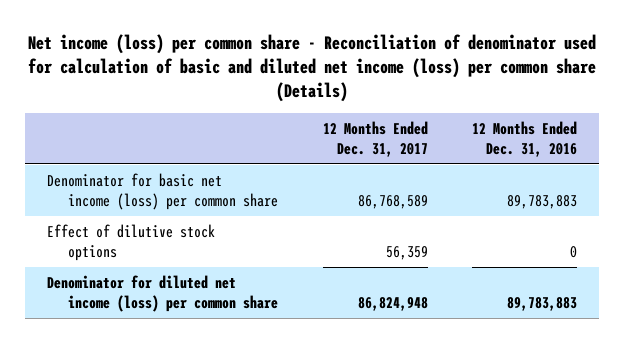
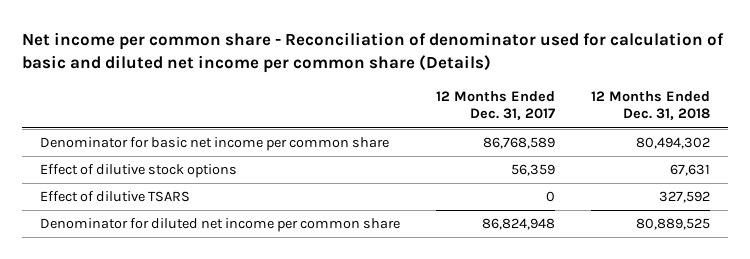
- Net income (loss) per common share - Reconciliation of denominator used for calculation of basic and diluted net income (loss) per common share (Details)
+ Net income per common share - Reconciliation of denominator used for calculation of basic and diluted net income per common share (Details)
- | 12 Months Ended Dec. 31, 2017 | 12 Months Ended Dec. 31, 2016
+ | 12 Months Ended Dec. 31, 2017 | 12 Months Ended Dec. 31, 2018
- Denominator for basic net income (loss) per common share | 86,768,589 | 89,783,883
+ Denominator for basic net income per common share | 86,768,589 | 80,494,302
- Denominator for diluted net income (loss) per common share | 86,824,948 | 89,783,883
+ Effect of dilutive TSARS | 0 | 327,592
+ Denominator for diluted net income per common share | 86,824,948 | 80,889,525

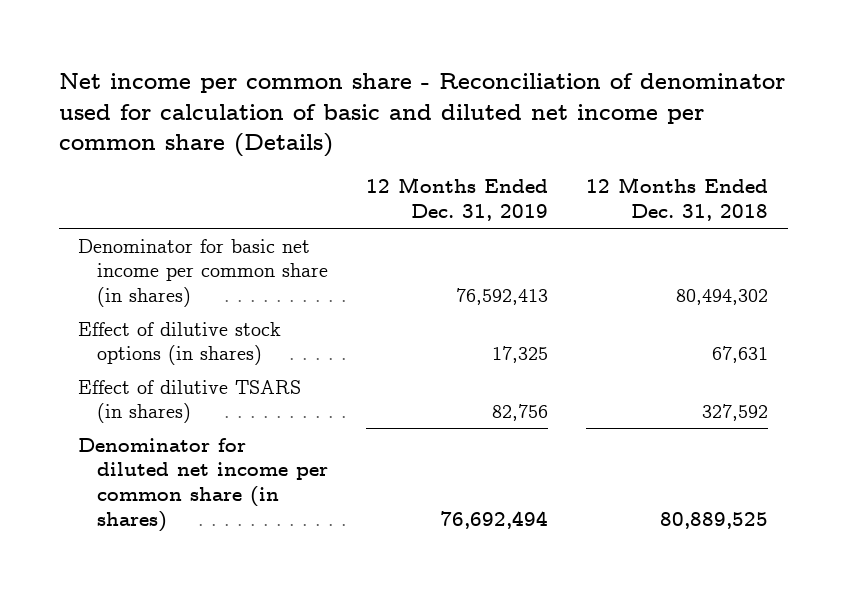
- | 12 Months Ended Dec. 31, 2017 | 12 Months Ended Dec. 31, 2018
+ | 12 Months Ended Dec. 31, 2019 | 12 Months Ended Dec. 31, 2018
- Denominator for basic net income per common share | 86,768,589 | 80,494,302
- Effect of dilutive stock options | 56,359 | 67,631
- Effect of dilutive TSARS | 0 | 327,592
- Denominator for diluted net income per common share | 86,824,948 | 80,889,525
+ Denominator for basic net income per common share (in shares) | 76,592,413 | 80,494,302
+ Effect of dilutive stock options (in shares) | 17,325 | 67,631
+ Effect of dilutive TSARS (in shares) | 82,756 | 327,592
+ Denominator for diluted net income per common share (in shares) | 76,692,494 | 80,889,525

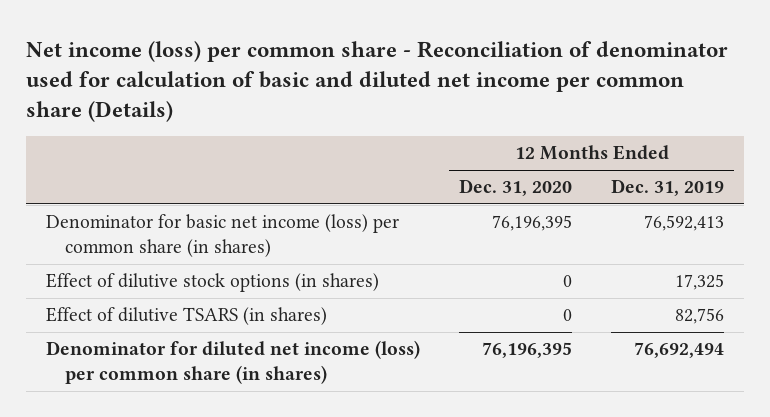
- Net income per common share - Reconciliation of denominator used for calculation of basic and diluted net income per common share (Details)
+ Net income (loss) per common share - Reconciliation of denominator used for calculation of basic and diluted net income per common share (Details)
- | 12 Months Ended Dec. 31, 2019 | 12 Months Ended Dec. 31, 2018
+ | 12 Months Ended Dec. 31, 2020 | 12 Months Ended Dec. 31, 2019
- Denominator for basic net income per common share (in shares) | 76,592,413 | 80,494,302
+ Denominator for basic net income (loss) per common share (in shares) | 76,196,395 | 76,592,413
- Denominator for diluted net income per common share (in shares) | 76,692,494 | 80,889,525
+ Denominator for diluted net income (loss) per common share (in shares) | 76,196,395 | 76,692,494

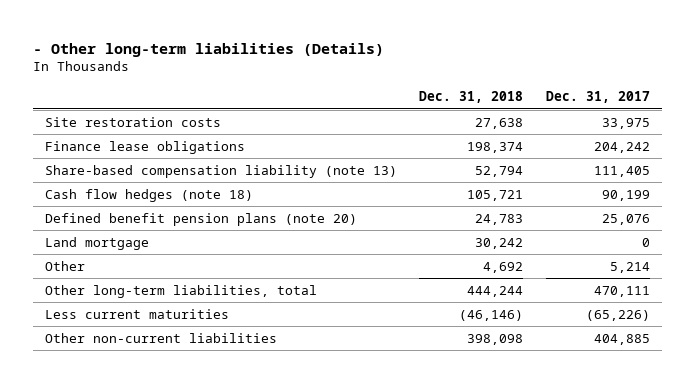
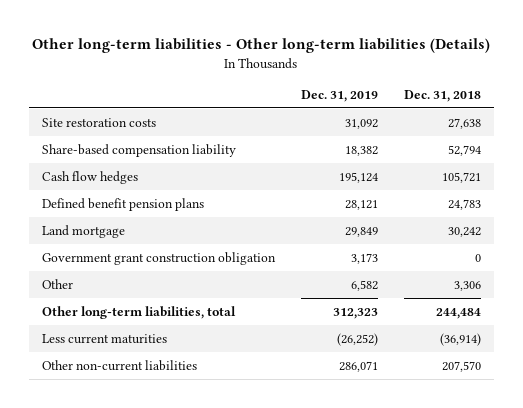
- - Other long-term liabilities (Details)
+ Other long-term liabilities - Other long-term liabilities (Details)
- | Dec. 31, 2018 | Dec. 31, 2017
+ | Dec. 31, 2019 | Dec. 31, 2018
- Finance lease obligations | 198,374 | 204,242
- Share-based compensation liability (note 13) | 52,794 | 111,405
- Cash flow hedges (note 18) | 105,721 | 90,199
- Defined benefit pension plans (note 20) | 24,783 | 25,076
+ Share-based compensation liability | 18,382 | 52,794
+ Cash flow hedges | 195,124 | 105,721
+ Defined benefit pension plans | 28,121 | 24,783
- Other | 4,692 | 5,214
- Other long-term liabilities, total | 444,244 | 470,111
- Less current maturities | (46,146) | (65,226)
- Other non-current liabilities | 398,098 | 404,885
+ Government grant construction obligation | 3,173 | 0
+ Other | 6,582 | 3,306
+ Other long-term liabilities, total | 312,323 | 244,484
+ Less current maturities | (26,252) | (36,914)
+ Other non-current liabilities | 286,071 | 207,570

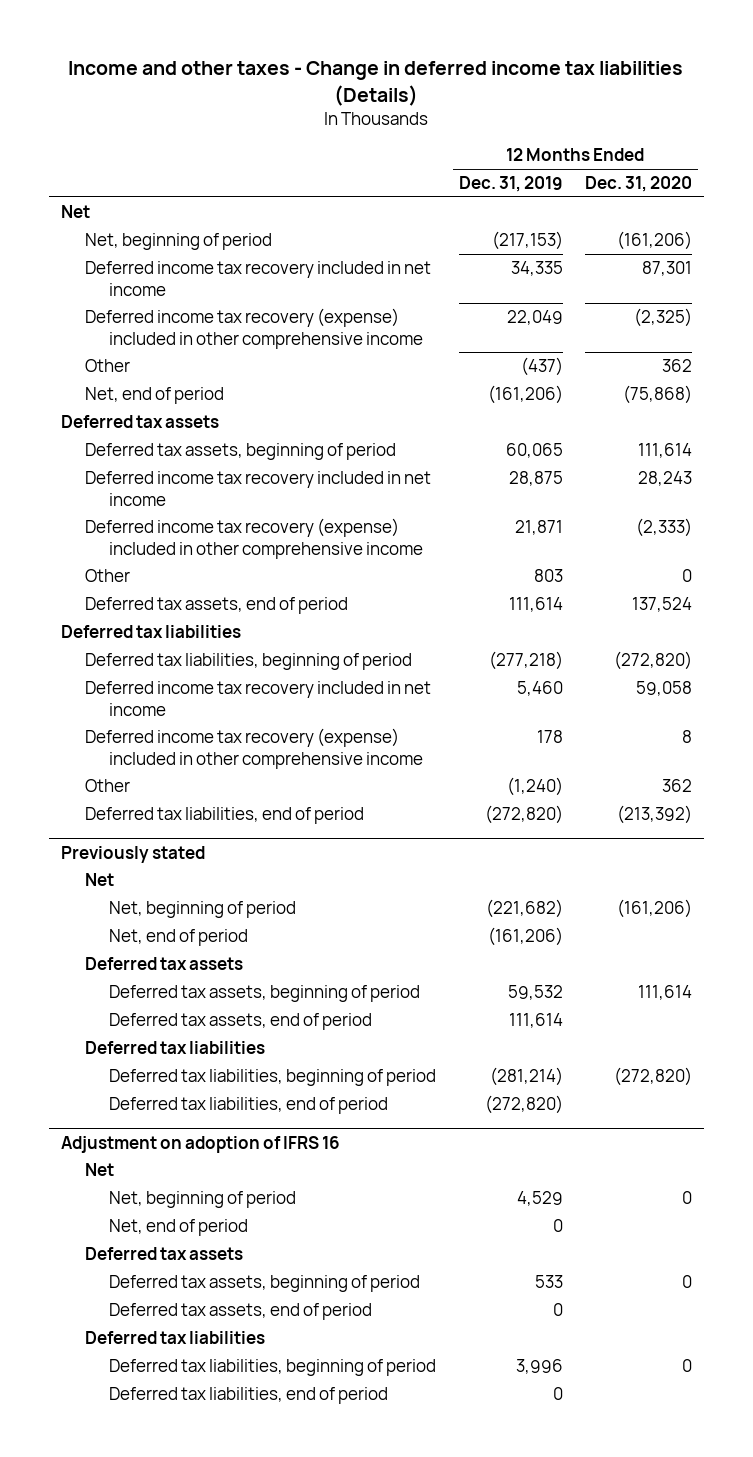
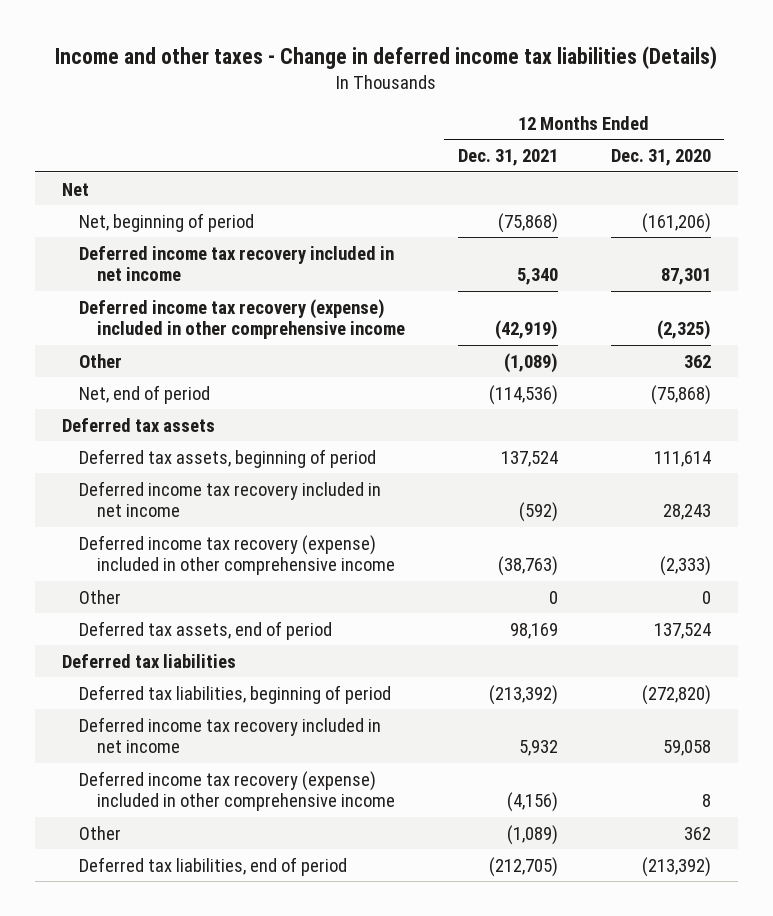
- | 12 Months Ended Dec. 31, 2019 | 12 Months Ended Dec. 31, 2020
+ | 12 Months Ended Dec. 31, 2021 | 12 Months Ended Dec. 31, 2020
- Previously stated
- Net
- Net, beginning of period | (221,682) | (161,206)
- Net, end of period | (161,206) |
- Deferred tax assets
- Deferred tax assets, beginning of period | 59,532 | 111,614
- Deferred tax assets, end of period | 111,614 |
- Deferred tax liabilities
- Deferred tax liabilities, beginning of period | (281,214) | (272,820)
- Deferred tax liabilities, end of period | (272,820) |
- Adjustment on adoption of IFRS 16
- Net
- Net, beginning of period | 4,529 | 0
- Net, end of period | 0 |
- Deferred tax assets
- Deferred tax assets, beginning of period | 533 | 0
- Deferred tax assets, end of period | 0 |
- Deferred tax liabilities
- Deferred tax liabilities, beginning of period | 3,996 | 0
- Deferred tax liabilities, end of period | 0 |

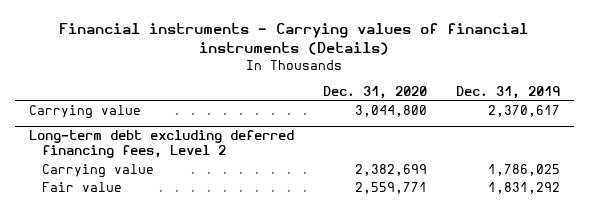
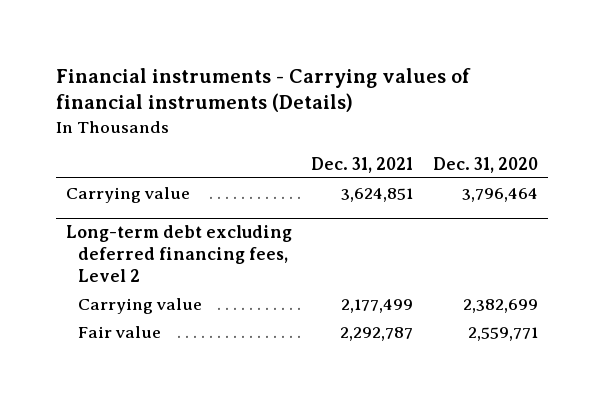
- | Dec. 31, 2020 | Dec. 31, 2019
+ | Dec. 31, 2021 | Dec. 31, 2020
- Carrying value | 3,044,800 | 2,370,617
+ Carrying value | 3,624,851 | 3,796,464

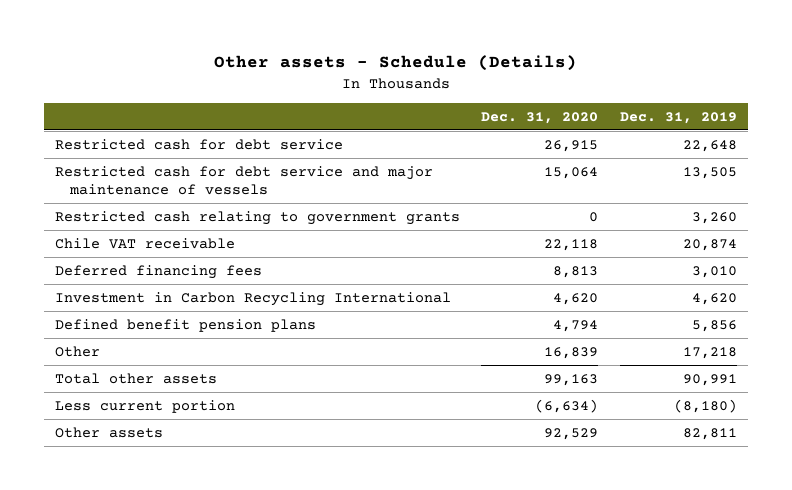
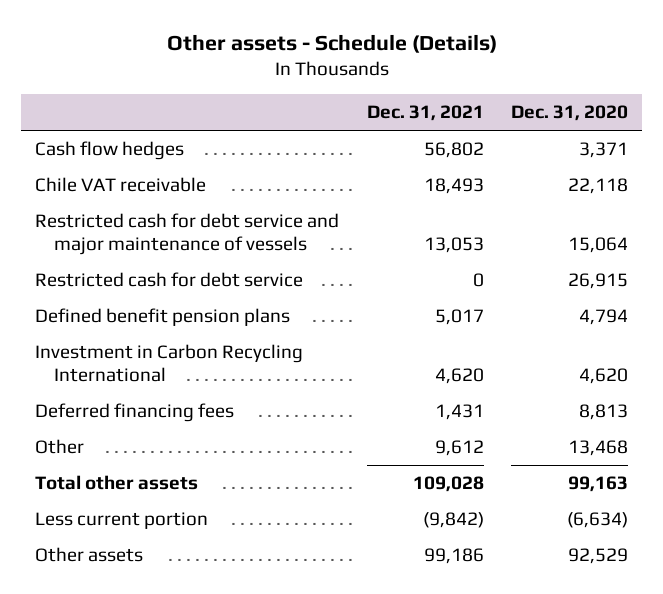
- | Dec. 31, 2020 | Dec. 31, 2019
+ | Dec. 31, 2021 | Dec. 31, 2020
- Restricted cash relating to government grants | 0 | 3,260
+ Cash flow hedges | 56,802 | 3,371
moved down: Restricted cash for debt service and major maintenance of vessels | 13,053 | 15,064
moved down: Restricted cash for debt service | 0 | 26,915
- Other | 16,839 | 17,218
moved down: Investment in Carbon Recycling International | 4,620 | 4,620
moved down: Deferred financing fees | 1,431 | 8,813
+ Other | 9,612 | 13,468

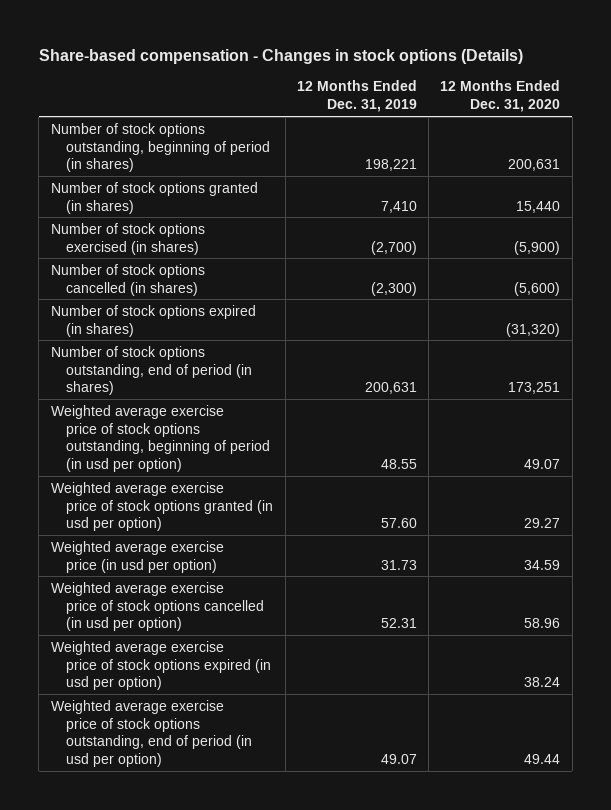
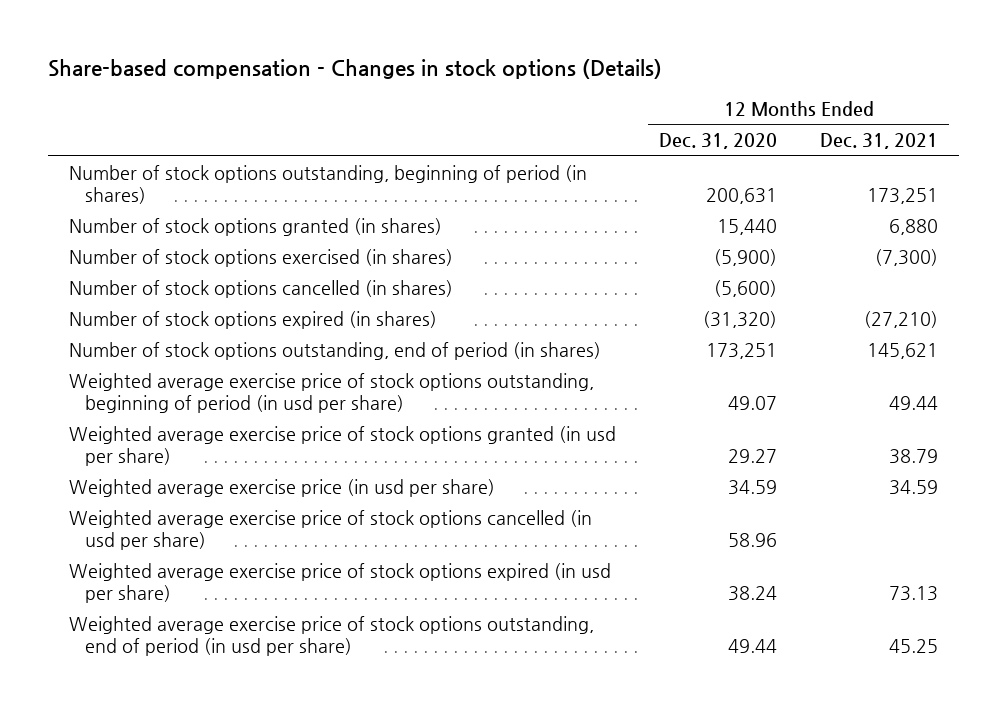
- | 12 Months Ended Dec. 31, 2019 | 12 Months Ended Dec. 31, 2020
+ | 12 Months Ended Dec. 31, 2020 | 12 Months Ended Dec. 31, 2021
- Weighted average exercise price of stock options outstanding, beginning of period (in usd per option) | 48.55 | 49.07
- Weighted average exercise price of stock options granted (in usd per option) | 57.60 | 29.27
- Weighted average exercise price (in usd per option) | 31.73 | 34.59
- Weighted average exercise price of stock options cancelled (in usd per option) | 52.31 | 58.96
- Weighted average exercise price of stock options expired (in usd per option) | | 38.24
- Weighted average exercise price of stock options outstanding, end of period (in usd per option) | 49.07 | 49.44
+ Weighted average exercise price of stock options outstanding, beginning of period (in usd per share) | 49.07 | 49.44
+ Weighted average exercise price of stock options granted (in usd per share) | 29.27 | 38.79
+ Weighted average exercise price (in usd per share) | 34.59 | 34.59
+ Weighted average exercise price of stock options cancelled (in usd per share) | 58.96 |
+ Weighted average exercise price of stock options expired (in usd per share) | 38.24 | 73.13
+ Weighted average exercise price of stock options outstanding, end of period (in usd per share) | 49.44 | 45.25

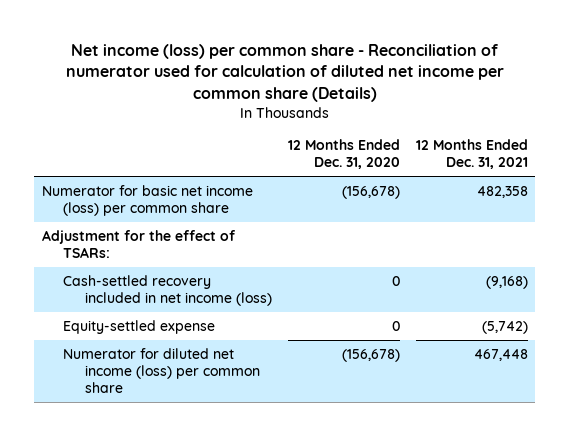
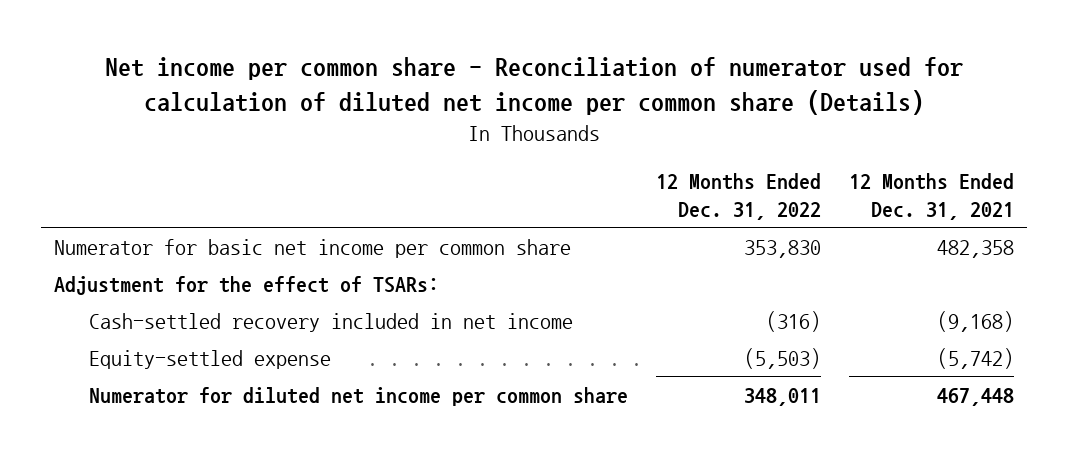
- Net income (loss) per common share - Reconciliation of numerator used for calculation of diluted net income per common share (Details)
+ Net income per common share - Reconciliation of numerator used for calculation of diluted net income per common share (Details)
- | 12 Months Ended Dec. 31, 2020 | 12 Months Ended Dec. 31, 2021
+ | 12 Months Ended Dec. 31, 2022 | 12 Months Ended Dec. 31, 2021
- Numerator for basic net income (loss) per common share | (156,678) | 482,358
+ Numerator for basic net income per common share | 353,830 | 482,358
- Cash-settled recovery included in net income (loss) | 0 | (9,168)
+ Cash-settled recovery included in net income | (316) | (9,168)
- Numerator for diluted net income (loss) per common share | (156,678) | 467,448
+ Numerator for diluted net income per common share | 348,011 | 467,448

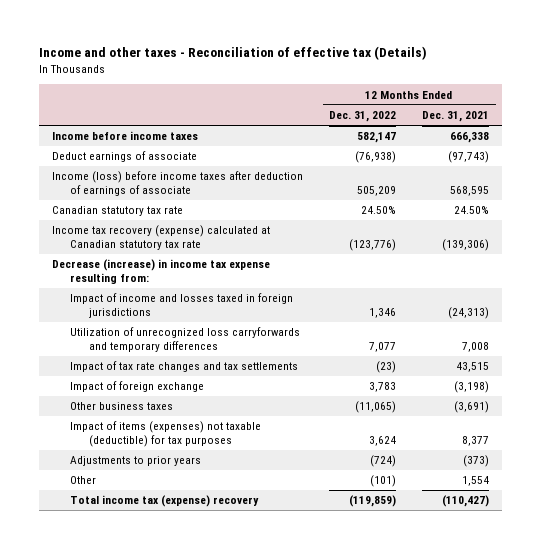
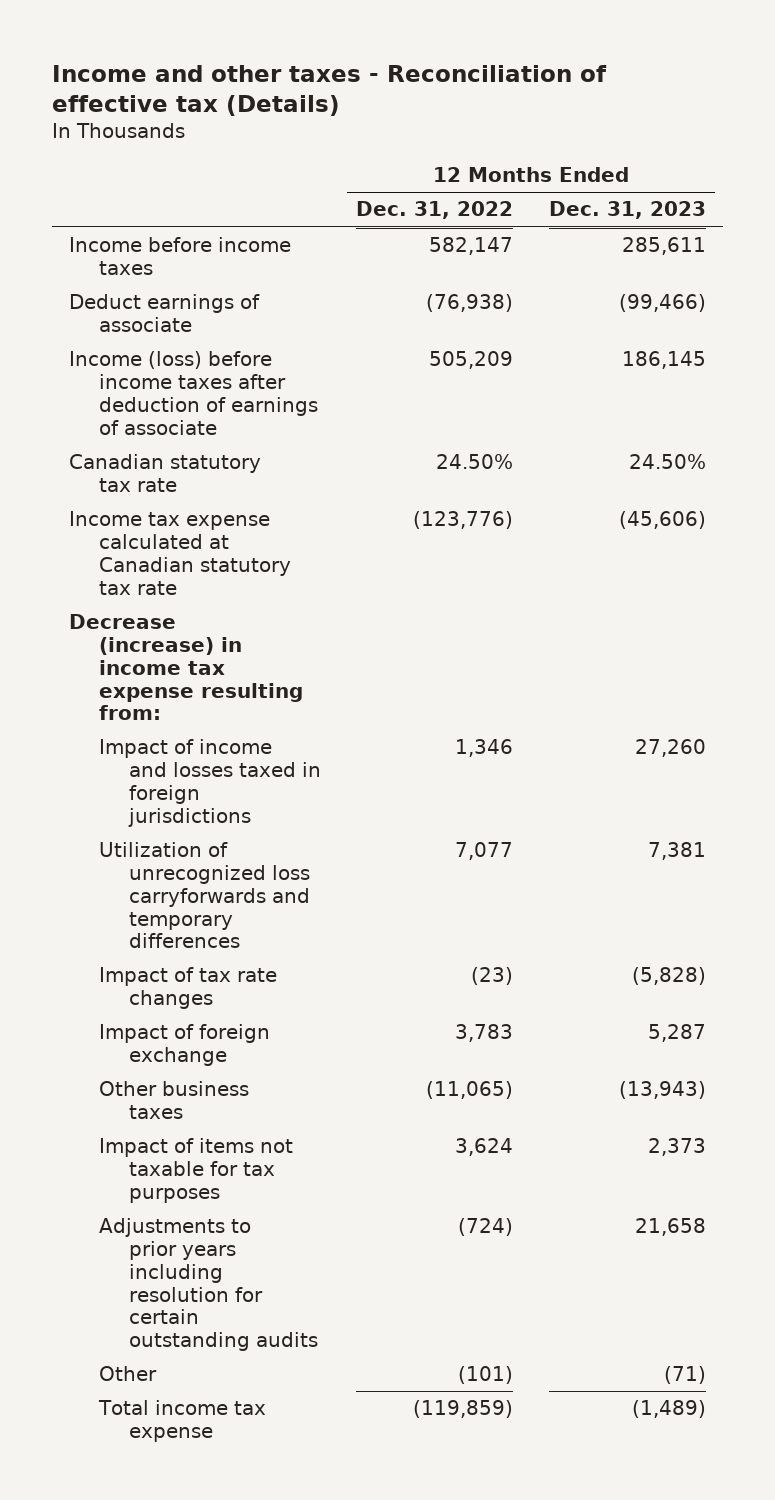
- | 12 Months Ended Dec. 31, 2022 | 12 Months Ended Dec. 31, 2021
+ | 12 Months Ended Dec. 31, 2022 | 12 Months Ended Dec. 31, 2023
- Income tax recovery (expense) calculated at Canadian statutory tax rate | (123,776) | (139,306)
+ Income tax expense calculated at Canadian statutory tax rate | (123,776) | (45,606)
- Impact of tax rate changes and tax settlements | (23) | 43,515
+ Impact of tax rate changes | (23) | (5,828)
- Impact of items (expenses) not taxable (deductible) for tax purposes | 3,624 | 8,377
- Adjustments to prior years | (724) | (373)
+ Impact of items not taxable for tax purposes | 3,624 | 2,373
+ Adjustments to prior years including resolution for certain outstanding audits | (724) | 21,658
- Total income tax (expense) recovery | (119,859) | (110,427)
+ Total income tax expense | (119,859) | (1,489)

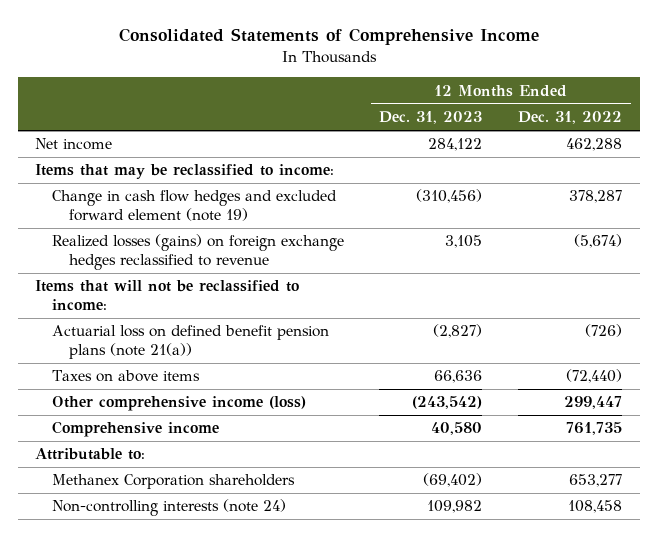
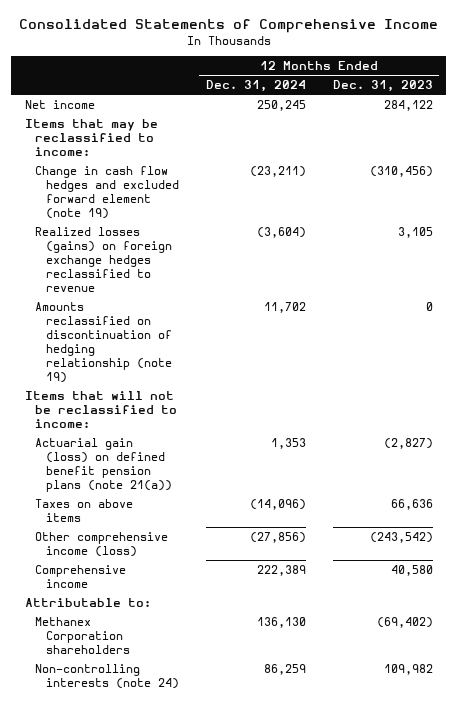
- | 12 Months Ended Dec. 31, 2023 | 12 Months Ended Dec. 31, 2022
+ | 12 Months Ended Dec. 31, 2024 | 12 Months Ended Dec. 31, 2023
+ Amounts reclassified on discontinuation of hedging relationship (note 19) | 11,702 | 0
- Actuarial loss on defined benefit pension plans (note 21(a)) | (2,827) | (726)
+ Actuarial gain (loss) on defined benefit pension plans (note 21(a)) | 1,353 | (2,827)

